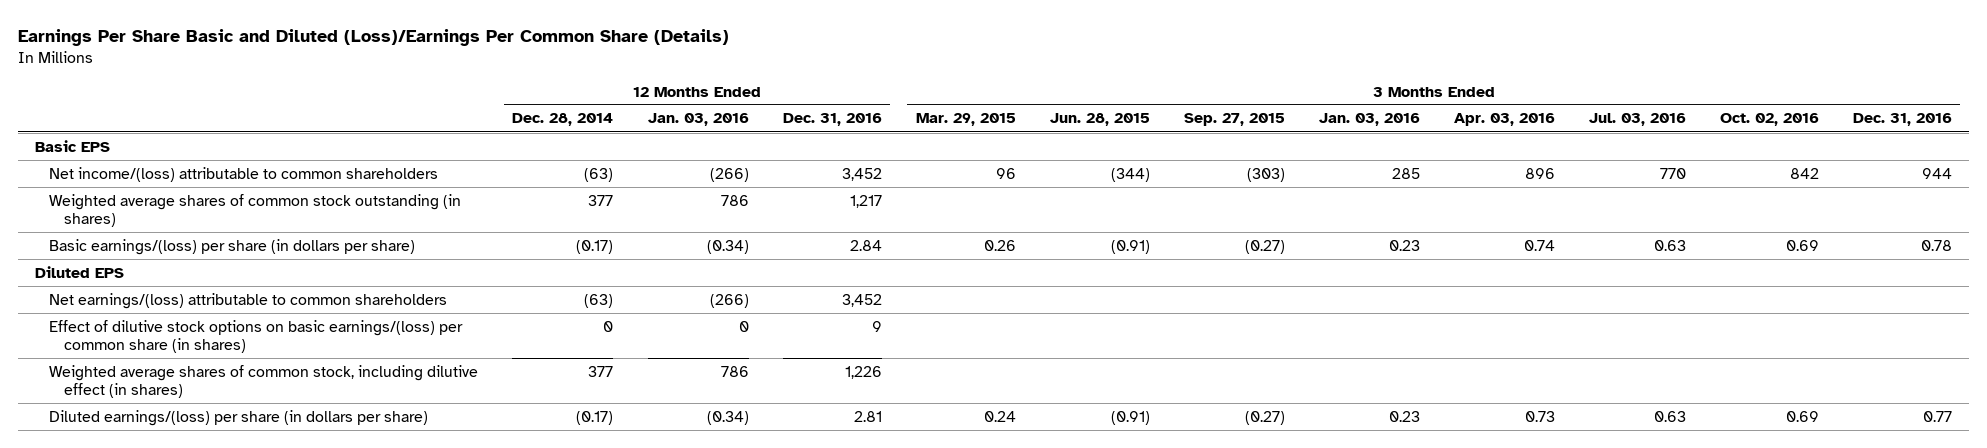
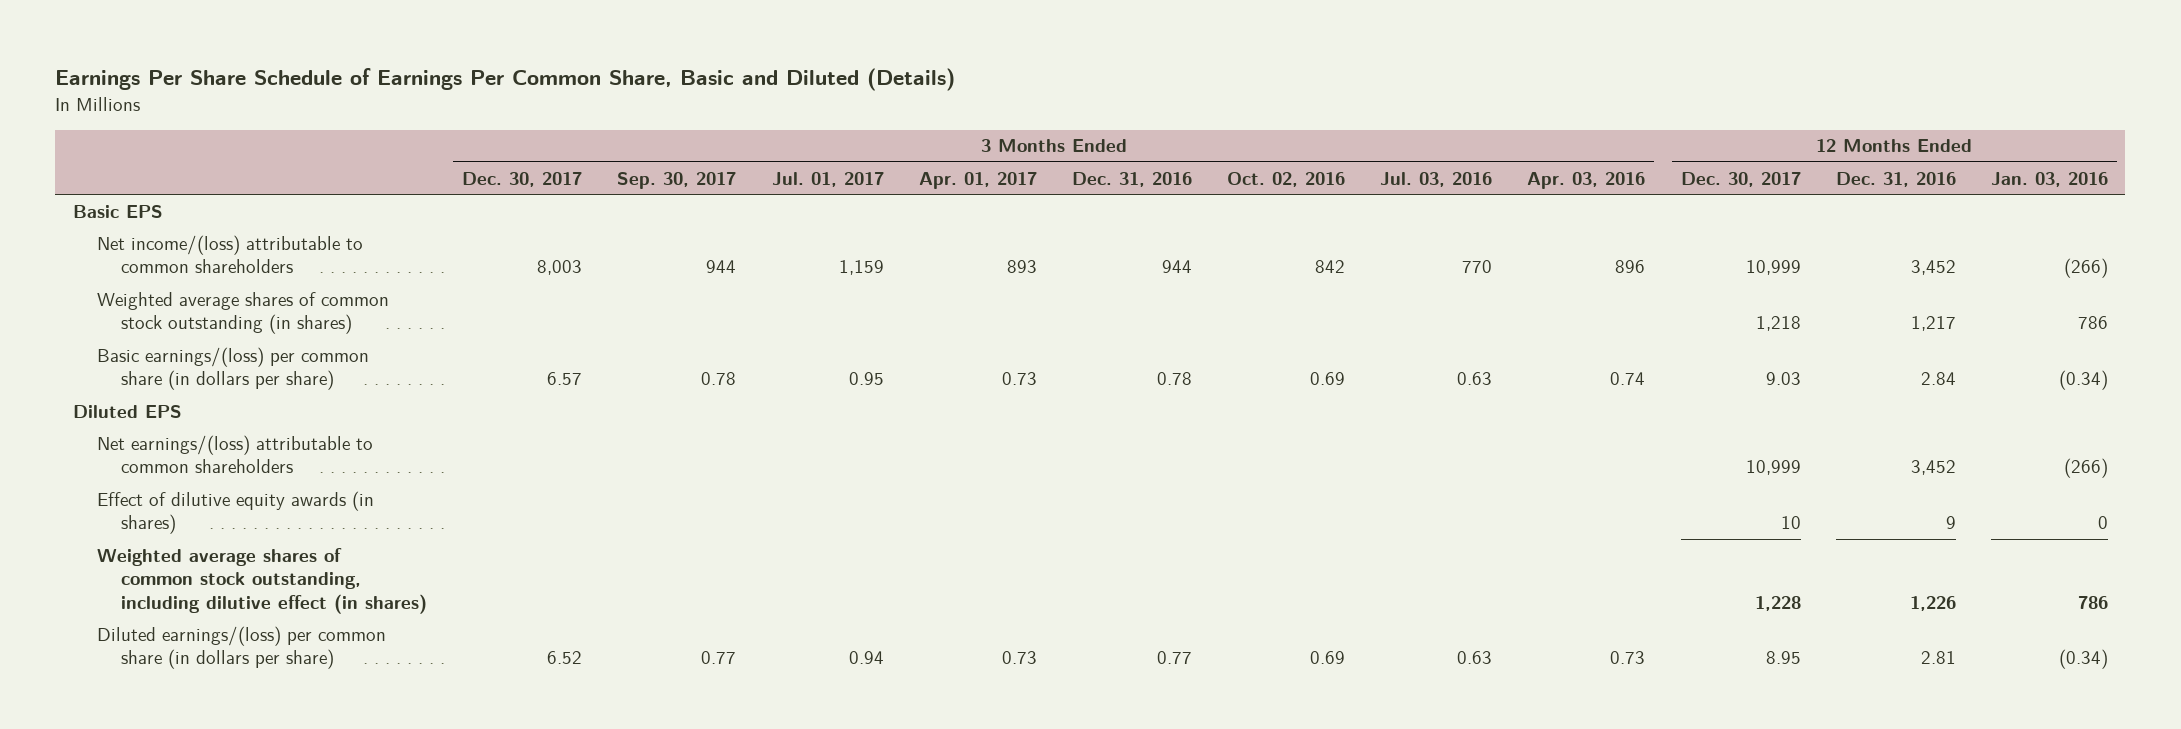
- Earnings Per Share Basic and Diluted (Loss)/Earnings Per Common Share (Details)
+ Earnings Per Share Schedule of Earnings Per Common Share, Basic and Diluted (Details)
- | 12 Months Ended Dec. 28, 2014 | 12 Months Ended Jan. 03, 2016 | 12 Months Ended Dec. 31, 2016 | 3 Months Ended Mar. 29, 2015 | 3 Months Ended Jun. 28, 2015 | 3 Months Ended Sep. 27, 2015 | 3 Months Ended Jan. 03, 2016 | 3 Months Ended Apr. 03, 2016 | 3 Months Ended Jul. 03, 2016 | 3 Months Ended Oct. 02, 2016 | 3 Months Ended Dec. 31, 2016
+ | 3 Months Ended Dec. 30, 2017 | 3 Months Ended Sep. 30, 2017 | 3 Months Ended Jul. 01, 2017 | 3 Months Ended Apr. 01, 2017 | 3 Months Ended Dec. 31, 2016 | 3 Months Ended Oct. 02, 2016 | 3 Months Ended Jul. 03, 2016 | 3 Months Ended Apr. 03, 2016 | 12 Months Ended Dec. 30, 2017 | 12 Months Ended Dec. 31, 2016 | 12 Months Ended Jan. 03, 2016
- Basic earnings/(loss) per share (in dollars per share) | (0.17) | (0.34) | 2.84 | 0.26 | (0.91) | (0.27) | 0.23 | 0.74 | 0.63 | 0.69 | 0.78
+ Basic earnings/(loss) per common share (in dollars per share) | 6.57 | 0.78 | 0.95 | 0.73 | 0.78 | 0.69 | 0.63 | 0.74 | 9.03 | 2.84 | (0.34)
- Effect of dilutive stock options on basic earnings/(loss) per common share (in shares) | 0 | 0 | 9 | | | | | | | |
- Weighted average shares of common stock, including dilutive effect (in shares) | 377 | 786 | 1,226 | | | | | | | |
- Diluted earnings/(loss) per share (in dollars per share) | (0.17) | (0.34) | 2.81 | 0.24 | (0.91) | (0.27) | 0.23 | 0.73 | 0.63 | 0.69 | 0.77
+ Effect of dilutive equity awards (in shares) | | | | | | | | | 10 | 9 | 0
+ Weighted average shares of common stock outstanding, including dilutive effect (in shares) | | | | | | | | | 1,228 | 1,226 | 786
+ Diluted earnings/(loss) per common share (in dollars per share) | 6.52 | 0.77 | 0.94 | 0.73 | 0.77 | 0.69 | 0.63 | 0.73 | 8.95 | 2.81 | (0.34)

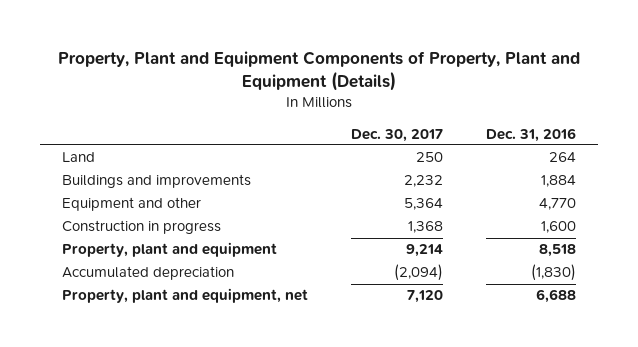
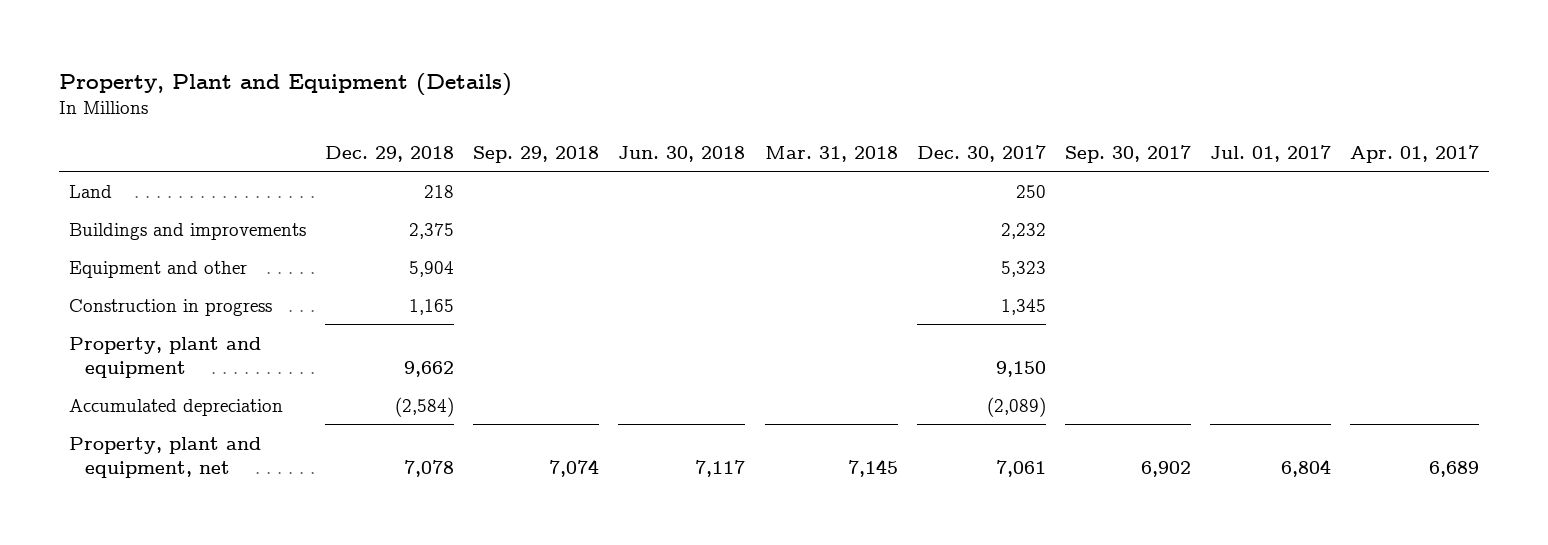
- Property, Plant and Equipment Components of Property, Plant and Equipment (Details)
+ Property, Plant and Equipment (Details)
- | Dec. 30, 2017 | Dec. 31, 2016
+ | Dec. 29, 2018 | Sep. 29, 2018 | Jun. 30, 2018 | Mar. 31, 2018 | Dec. 30, 2017 | Sep. 30, 2017 | Jul. 01, 2017 | Apr. 01, 2017
- Equipment and other | 5,364 | 4,770
- Construction in progress | 1,368 | 1,600
- Property, plant and equipment | 9,214 | 8,518
- Accumulated depreciation | (2,094) | (1,830)
- Property, plant and equipment, net | 7,120 | 6,688
+ Equipment and other | 5,904 | | | | 5,323 | | |
+ Construction in progress | 1,165 | | | | 1,345 | | |
+ Property, plant and equipment | 9,662 | | | | 9,150 | | |
+ Accumulated depreciation | (2,584) | | | | (2,089) | | |
+ Property, plant and equipment, net | 7,078 | 7,074 | 7,117 | 7,145 | 7,061 | 6,902 | 6,804 | 6,689

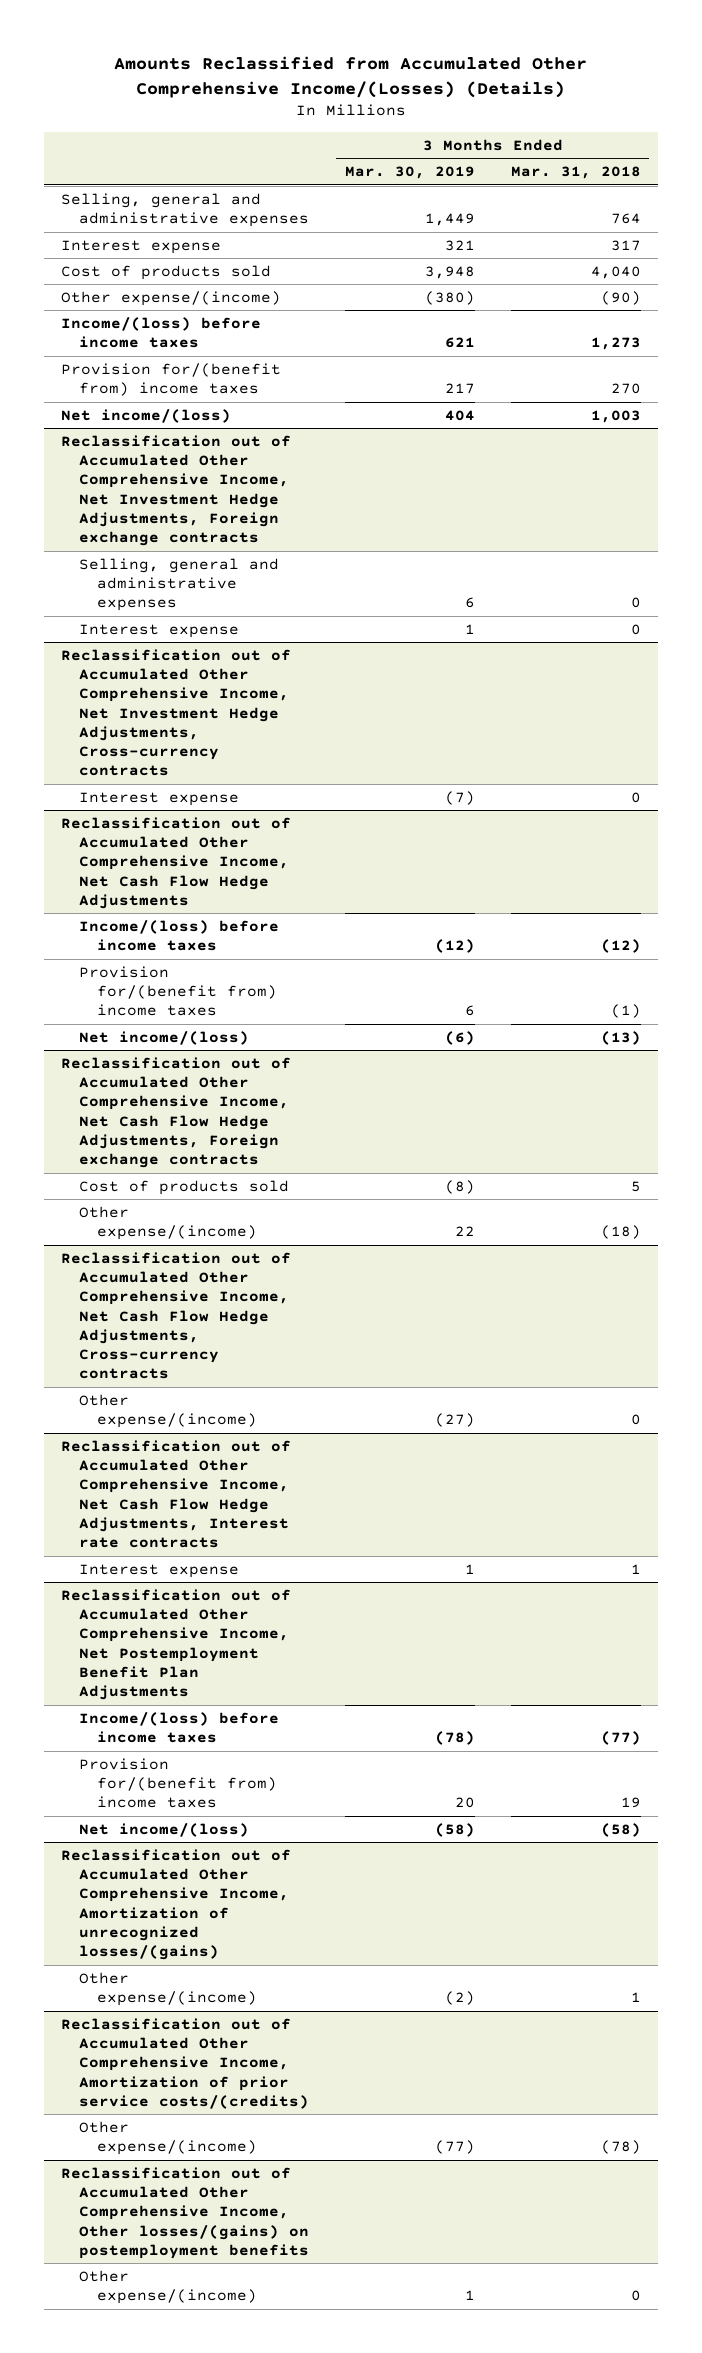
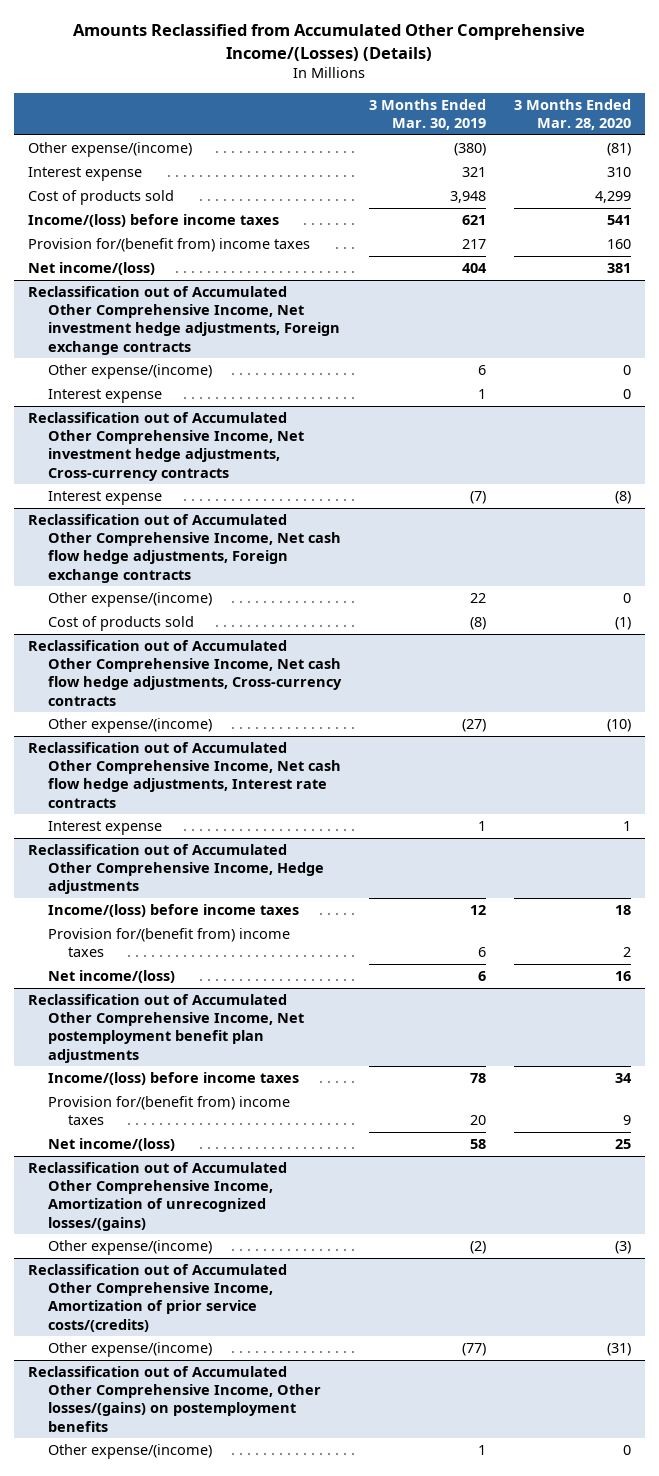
- | 3 Months Ended Mar. 30, 2019 | 3 Months Ended Mar. 31, 2018
+ | 3 Months Ended Mar. 30, 2019 | 3 Months Ended Mar. 28, 2020
- Selling, general and administrative expenses | 1,449 | 764
moved up: Other expense/(income) | (380) | (81)
- Reclassification out of Accumulated Other Comprehensive Income, Net Investment Hedge Adjustments, Foreign exchange contracts
- Selling, general and administrative expenses | 6 | 0
+ Reclassification out of Accumulated Other Comprehensive Income, Net investment hedge adjustments, Foreign exchange contracts
+ Other expense/(income) | 6 | 0
- Reclassification out of Accumulated Other Comprehensive Income, Net Investment Hedge Adjustments, Cross-currency contracts
+ Reclassification out of Accumulated Other Comprehensive Income, Net investment hedge adjustments, Cross-currency contracts
- Reclassification out of Accumulated Other Comprehensive Income, Net Cash Flow Hedge Adjustments
- Income/(loss) before income taxes | (12) | (12)
- Provision for/(benefit from) income taxes | 6 | (1)
- Net income/(loss) | (6) | (13)
- Reclassification out of Accumulated Other Comprehensive Income, Net Cash Flow Hedge Adjustments, Foreign exchange contracts
- Cost of products sold | (8) | 5
+ Reclassification out of Accumulated Other Comprehensive Income, Net cash flow hedge adjustments, Foreign exchange contracts
- Reclassification out of Accumulated Other Comprehensive Income, Net Cash Flow Hedge Adjustments, Cross-currency contracts
+ Cost of products sold | (8) | (1)
+ Reclassification out of Accumulated Other Comprehensive Income, Net cash flow hedge adjustments, Cross-currency contracts
- Reclassification out of Accumulated Other Comprehensive Income, Net Cash Flow Hedge Adjustments, Interest rate contracts
+ Reclassification out of Accumulated Other Comprehensive Income, Net cash flow hedge adjustments, Interest rate contracts
- Reclassification out of Accumulated Other Comprehensive Income, Net Postemployment Benefit Plan Adjustments
- Income/(loss) before income taxes | (78) | (77)
+ Reclassification out of Accumulated Other Comprehensive Income, Hedge adjustments
+ Income/(loss) before income taxes | 12 | 18
+ Provision for/(benefit from) income taxes | 6 | 2
+ Net income/(loss) | 6 | 16
+ Reclassification out of Accumulated Other Comprehensive Income, Net postemployment benefit plan adjustments
+ Income/(loss) before income taxes | 78 | 34
- Net income/(loss) | (58) | (58)
+ Net income/(loss) | 58 | 25

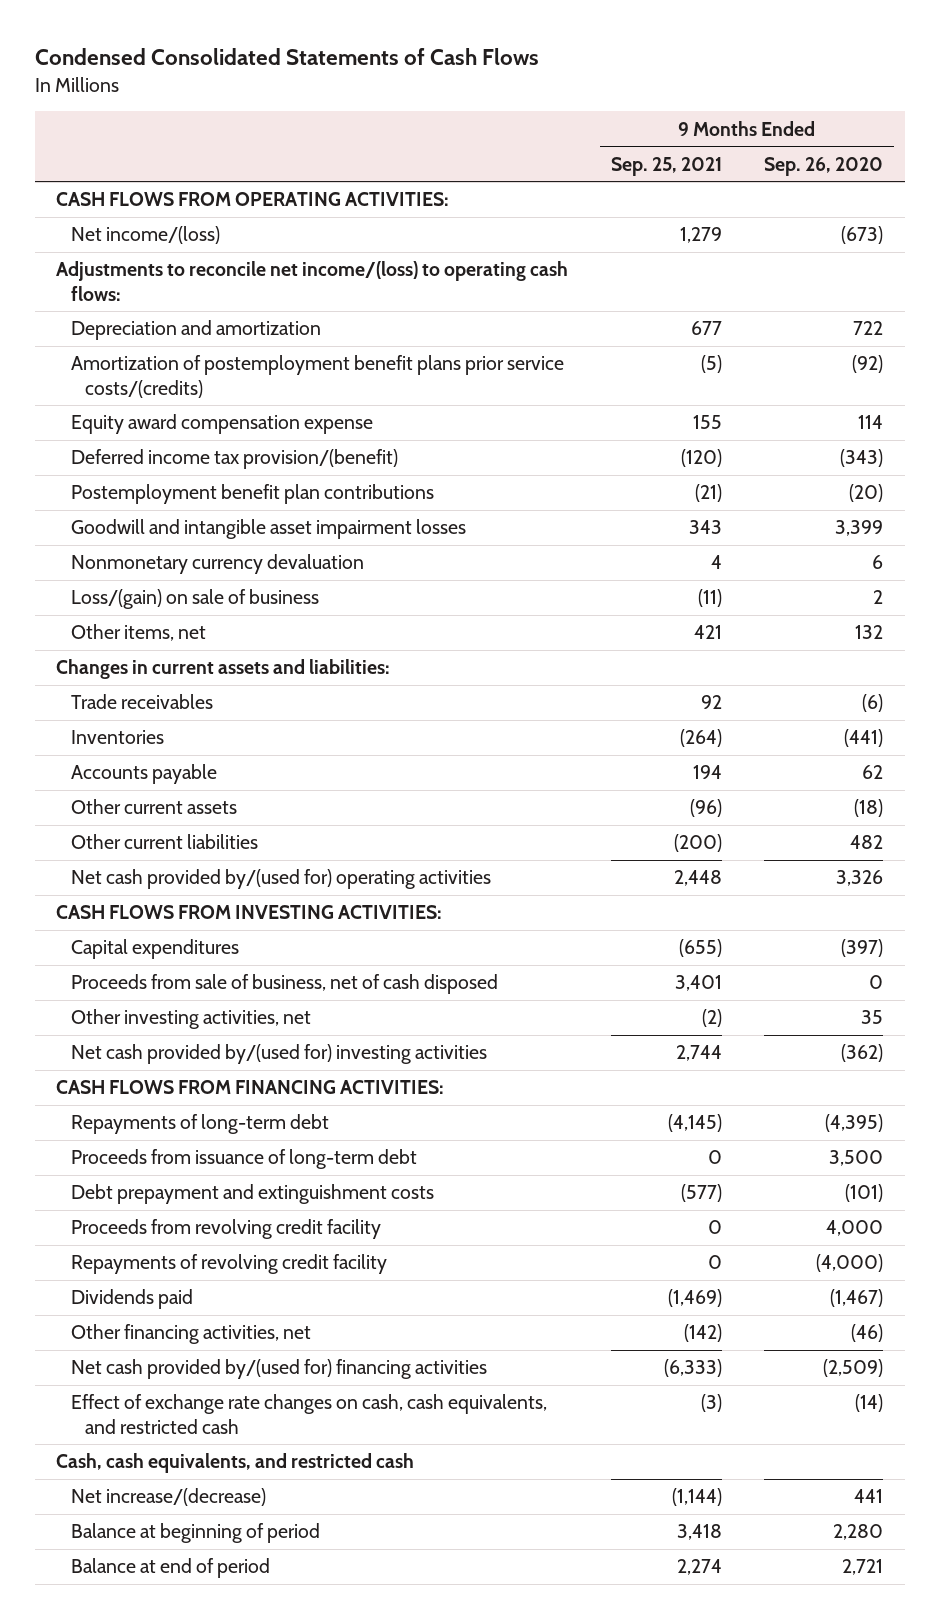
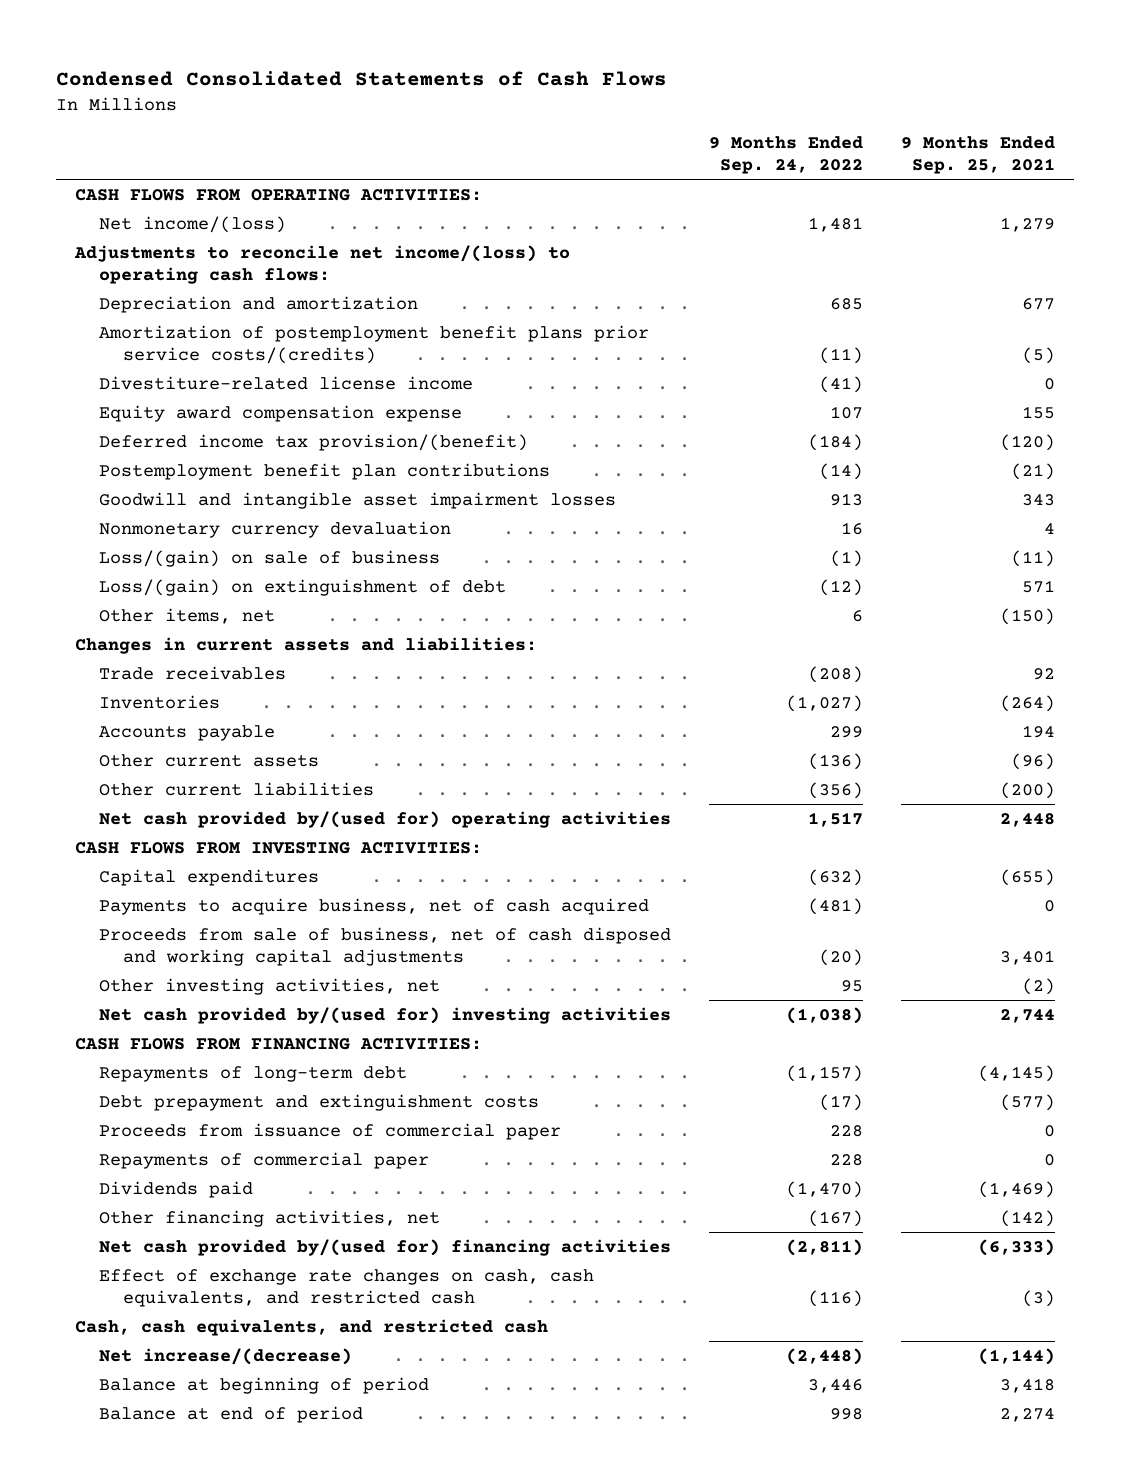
- | 9 Months Ended Sep. 25, 2021 | 9 Months Ended Sep. 26, 2020
+ | 9 Months Ended Sep. 24, 2022 | 9 Months Ended Sep. 25, 2021
+ Divestiture-related license income | (41) | 0
- Other items, net | 421 | 132
+ Loss/(gain) on extinguishment of debt | (12) | 571
+ Other items, net | 6 | (150)
- Proceeds from sale of business, net of cash disposed | 3,401 | 0
+ Payments to acquire business, net of cash acquired | (481) | 0
+ Proceeds from sale of business, net of cash disposed and working capital adjustments | (20) | 3,401
- Proceeds from issuance of long-term debt | 0 | 3,500
- Proceeds from revolving credit facility | 0 | 4,000
- Repayments of revolving credit facility | 0 | (4,000)
+ Proceeds from issuance of commercial paper | 228 | 0
+ Repayments of commercial paper | 228 | 0

